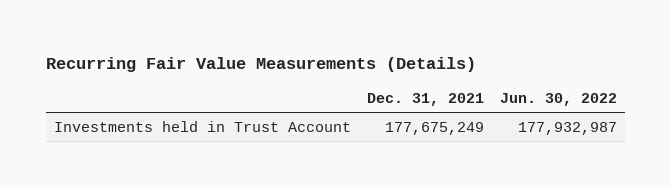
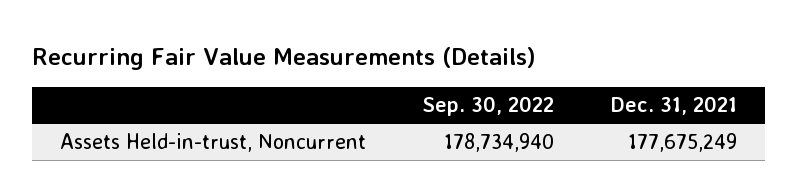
- | Dec. 31, 2021 | Jun. 30, 2022
+ | Sep. 30, 2022 | Dec. 31, 2021
- Investments held in Trust Account | 177,675,249 | 177,932,987
+ Assets Held-in-trust, Noncurrent | 178,734,940 | 177,675,249

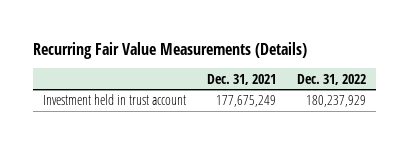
- | Sep. 30, 2022 | Dec. 31, 2021
+ | Dec. 31, 2021 | Dec. 31, 2022
- Assets Held-in-trust, Noncurrent | 178,734,940 | 177,675,249
+ Investment held in trust account | 177,675,249 | 180,237,929

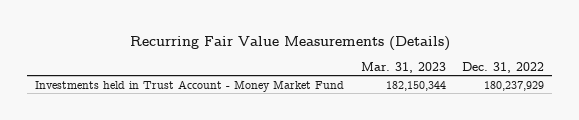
- | Dec. 31, 2021 | Dec. 31, 2022
+ | Mar. 31, 2023 | Dec. 31, 2022
- Investment held in trust account | 177,675,249 | 180,237,929
+ Investments held in Trust Account - Money Market Fund | 182,150,344 | 180,237,929

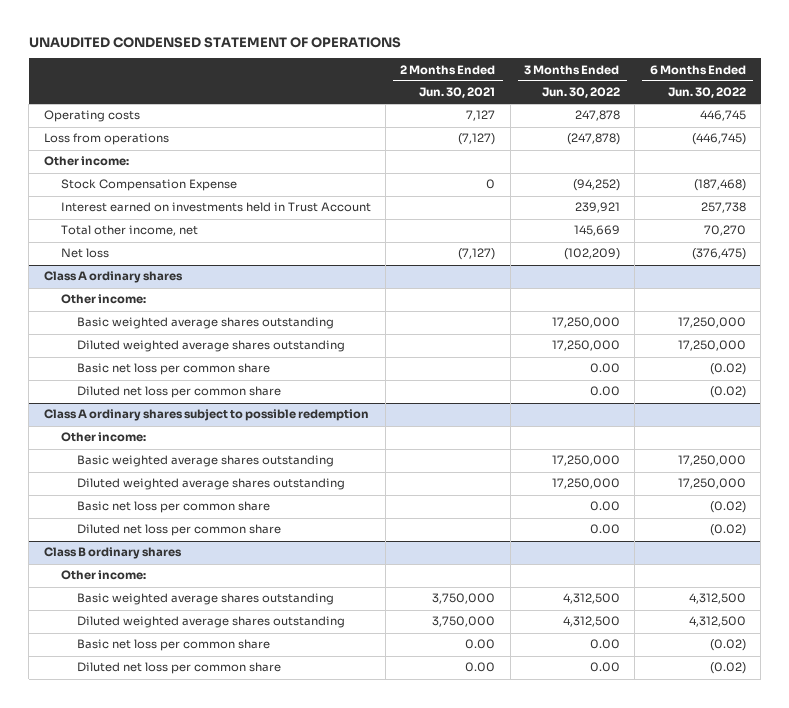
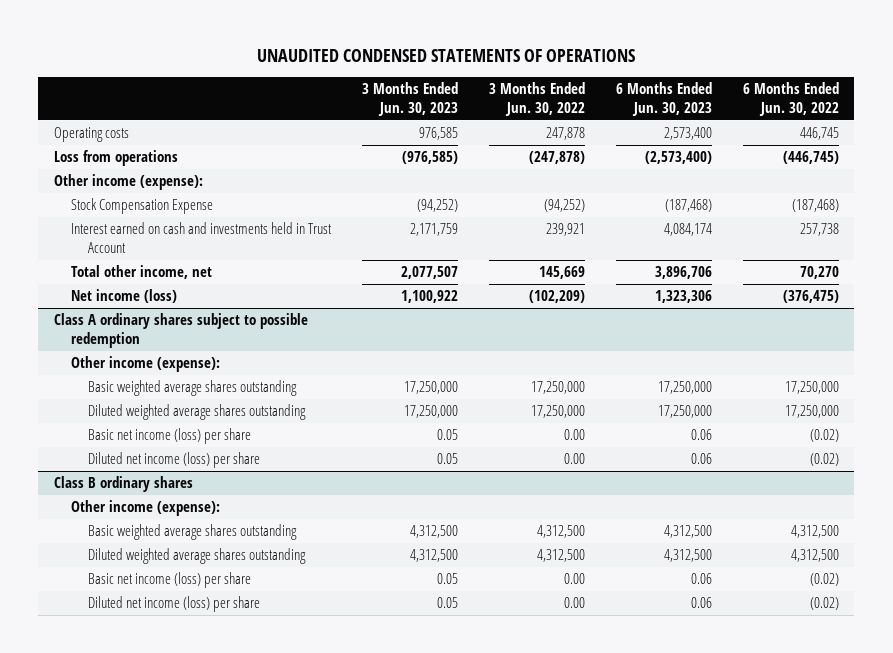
- UNAUDITED CONDENSED STATEMENT OF OPERATIONS
+ UNAUDITED CONDENSED STATEMENTS OF OPERATIONS
- | 2 Months Ended Jun. 30, 2021 | 3 Months Ended Jun. 30, 2022 | 6 Months Ended Jun. 30, 2022
+ | 3 Months Ended Jun. 30, 2023 | 3 Months Ended Jun. 30, 2022 | 6 Months Ended Jun. 30, 2023 | 6 Months Ended Jun. 30, 2022
- Other income:
+ Other income (expense):
- Interest earned on investments held in Trust Account | | 239,921 | 257,738
+ Interest earned on cash and investments held in Trust Account | 2,171,759 | 239,921 | 4,084,174 | 257,738
- Net loss | (7,127) | (102,209) | (376,475)
- Class A ordinary shares
- Other income:
- Basic weighted average shares outstanding | | 17,250,000 | 17,250,000
- Diluted weighted average shares outstanding | | 17,250,000 | 17,250,000
- Basic net loss per common share | | 0.00 | (0.02)
- Diluted net loss per common share | | 0.00 | (0.02)
+ Net income (loss) | 1,100,922 | (102,209) | 1,323,306 | (376,475)
@ Class A ordinary shares subject to possible redemption
- Other income:
+ Other income (expense):
- Basic net loss per common share | | 0.00 | (0.02)
- Diluted net loss per common share | | 0.00 | (0.02)
+ Basic net income (loss) per share | 0.05 | 0.00 | 0.06 | (0.02)
+ Diluted net income (loss) per share | 0.05 | 0.00 | 0.06 | (0.02)
@ Class B ordinary shares
- Other income:
+ Other income (expense):
- Basic net loss per common share | 0.00 | 0.00 | (0.02)
- Diluted net loss per common share | 0.00 | 0.00 | (0.02)
+ Basic net income (loss) per share | 0.05 | 0.00 | 0.06 | (0.02)
+ Diluted net income (loss) per share | 0.05 | 0.00 | 0.06 | (0.02)

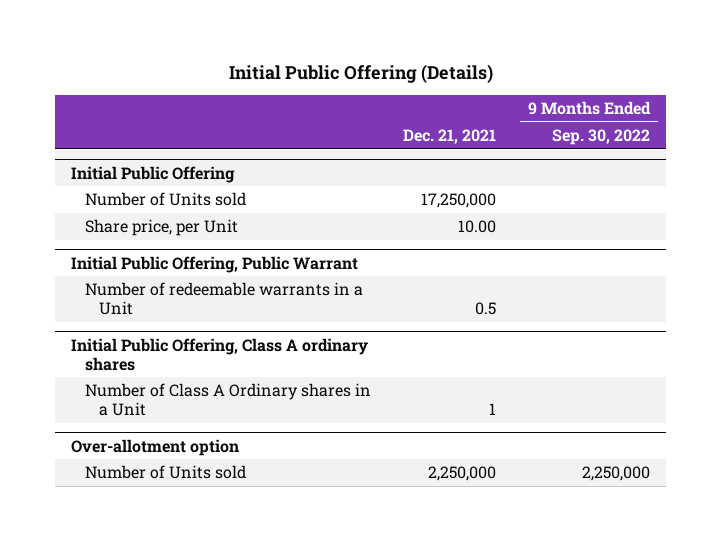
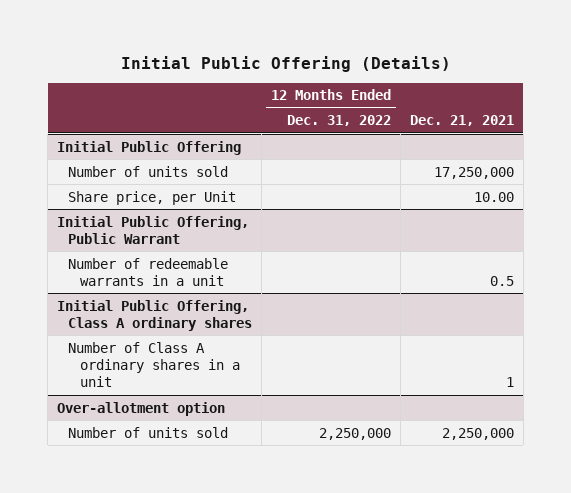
- | Dec. 21, 2021 | 9 Months Ended Sep. 30, 2022
+ | 12 Months Ended Dec. 31, 2022 | Dec. 21, 2021
@ Initial Public Offering
- Number of Units sold | 17,250,000 |
+ Number of units sold | | 17,250,000
@ Initial Public Offering, Public Warrant
- Number of redeemable warrants in a Unit | 0.5 |
+ Number of redeemable warrants in a unit | | 0.5
@ Initial Public Offering, Class A ordinary shares
- Number of Class A Ordinary shares in a Unit | 1 |
+ Number of Class A ordinary shares in a unit | | 1
@ Over-allotment option
- Number of Units sold | 2,250,000 | 2,250,000
+ Number of units sold | 2,250,000 | 2,250,000

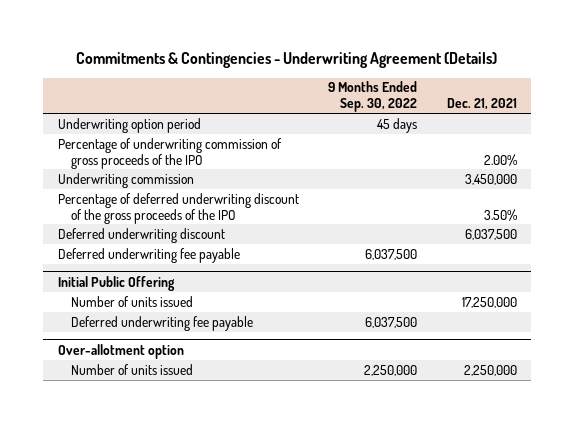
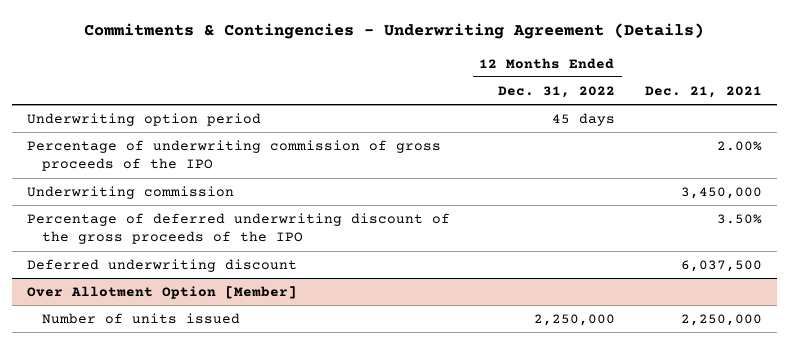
- | 9 Months Ended Sep. 30, 2022 | Dec. 21, 2021
+ | 12 Months Ended Dec. 31, 2022 | Dec. 21, 2021
- Deferred underwriting fee payable | 6,037,500 |
- Initial Public Offering
- Number of units issued | | 17,250,000
- Deferred underwriting fee payable | 6,037,500 |
- Over-allotment option
+ Over Allotment Option [Member]

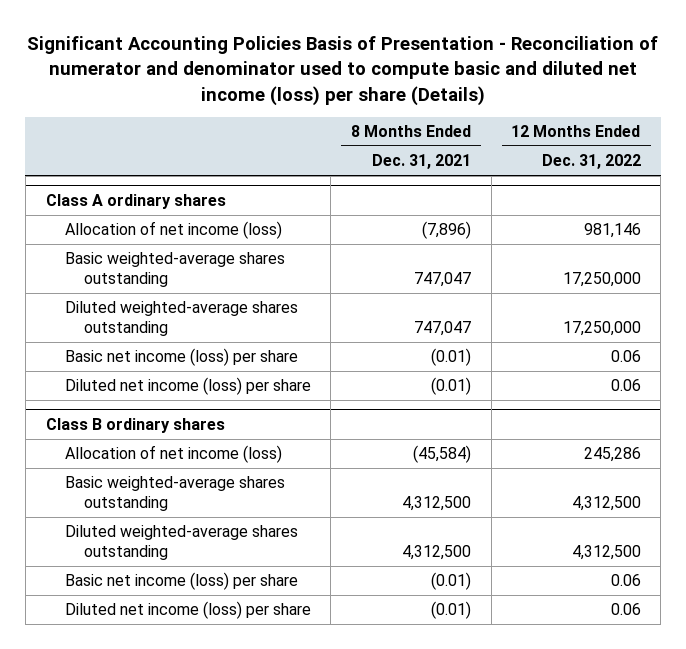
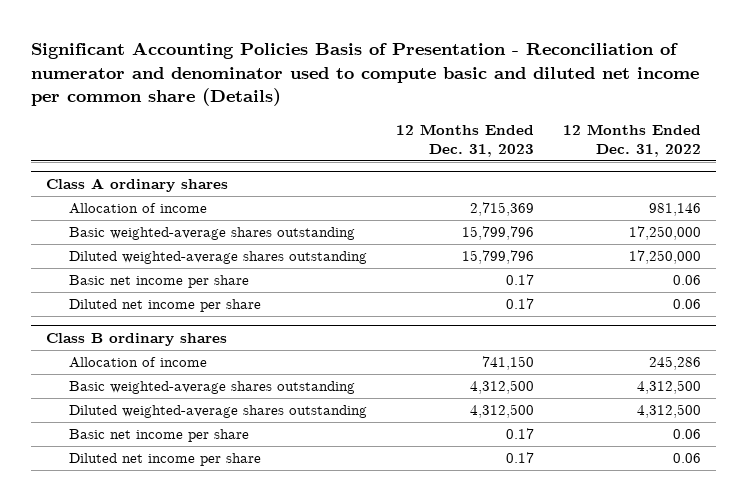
- Significant Accounting Policies Basis of Presentation - Reconciliation of numerator and denominator used to compute basic and diluted net income (loss) per share (Details)
+ Significant Accounting Policies Basis of Presentation - Reconciliation of numerator and denominator used to compute basic and diluted net income per common share (Details)
- | 8 Months Ended Dec. 31, 2021 | 12 Months Ended Dec. 31, 2022
+ | 12 Months Ended Dec. 31, 2023 | 12 Months Ended Dec. 31, 2022
@ Class A ordinary shares
- Allocation of net income (loss) | (7,896) | 981,146
+ Allocation of income | 2,715,369 | 981,146
- Basic net income (loss) per share | (0.01) | 0.06
- Diluted net income (loss) per share | (0.01) | 0.06
+ Basic net income per share | 0.17 | 0.06
+ Diluted net income per share | 0.17 | 0.06
@ Class B ordinary shares
- Allocation of net income (loss) | (45,584) | 245,286
+ Allocation of income | 741,150 | 245,286
- Basic net income (loss) per share | (0.01) | 0.06
- Diluted net income (loss) per share | (0.01) | 0.06
+ Basic net income per share | 0.17 | 0.06
+ Diluted net income per share | 0.17 | 0.06

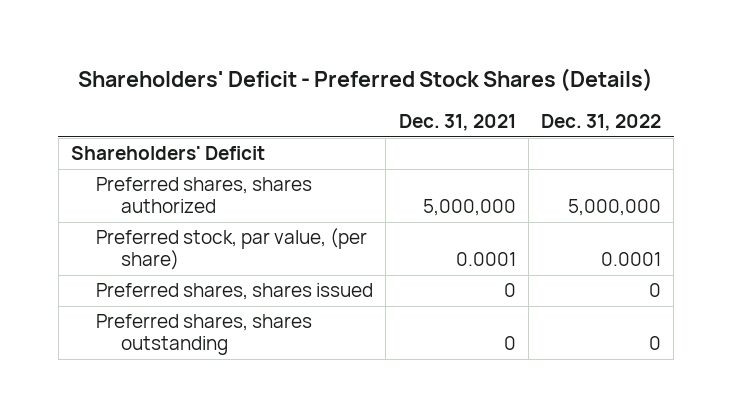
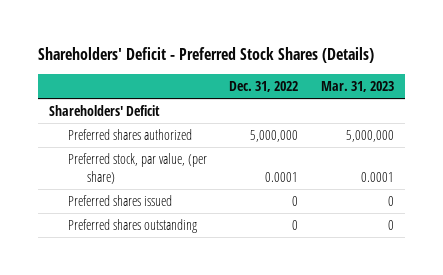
- | Dec. 31, 2021 | Dec. 31, 2022
+ | Dec. 31, 2022 | Mar. 31, 2023
- Preferred shares, shares authorized | 5,000,000 | 5,000,000
+ Preferred shares authorized | 5,000,000 | 5,000,000
- Preferred shares, shares issued | 0 | 0
- Preferred shares, shares outstanding | 0 | 0
+ Preferred shares issued | 0 | 0
+ Preferred shares outstanding | 0 | 0

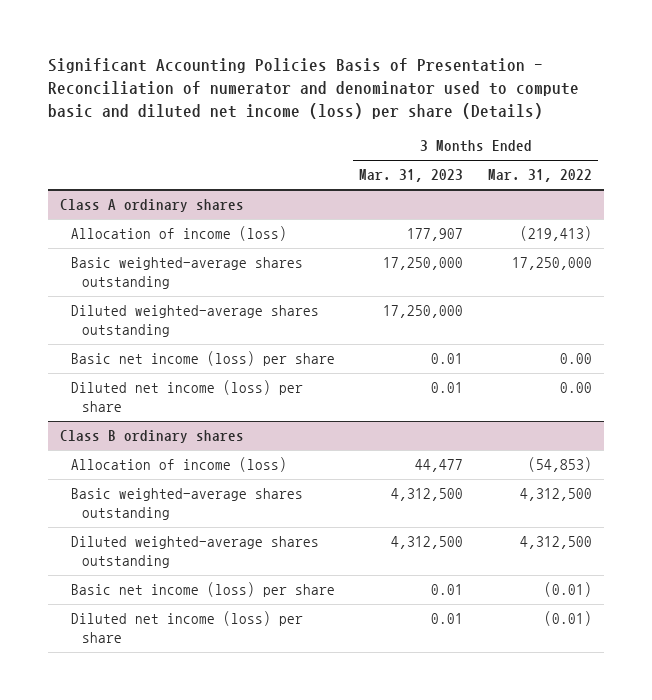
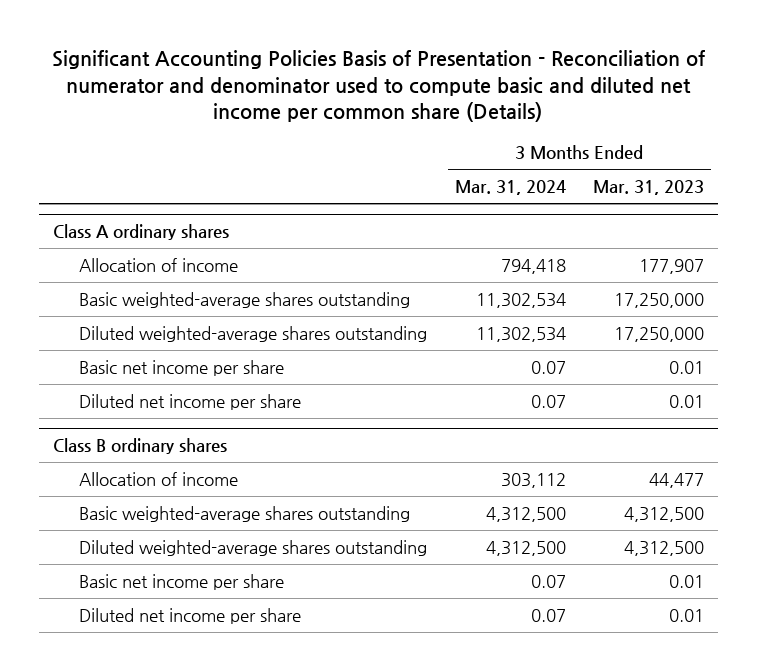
- Significant Accounting Policies Basis of Presentation - Reconciliation of numerator and denominator used to compute basic and diluted net income (loss) per share (Details)
+ Significant Accounting Policies Basis of Presentation - Reconciliation of numerator and denominator used to compute basic and diluted net income per common share (Details)
- | 3 Months Ended Mar. 31, 2023 | 3 Months Ended Mar. 31, 2022
+ | 3 Months Ended Mar. 31, 2024 | 3 Months Ended Mar. 31, 2023
@ Class A ordinary shares
- Allocation of income (loss) | 177,907 | (219,413)
+ Allocation of income | 794,418 | 177,907
- Basic net income (loss) per share | 0.01 | 0.00
- Diluted net income (loss) per share | 0.01 | 0.00
+ Basic net income per share | 0.07 | 0.01
+ Diluted net income per share | 0.07 | 0.01
@ Class B ordinary shares
- Allocation of income (loss) | 44,477 | (54,853)
+ Allocation of income | 303,112 | 44,477
- Basic net income (loss) per share | 0.01 | (0.01)
- Diluted net income (loss) per share | 0.01 | (0.01)
+ Basic net income per share | 0.07 | 0.01
+ Diluted net income per share | 0.07 | 0.01

